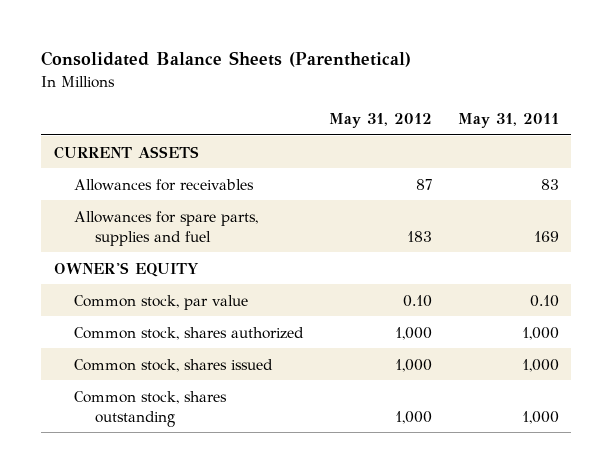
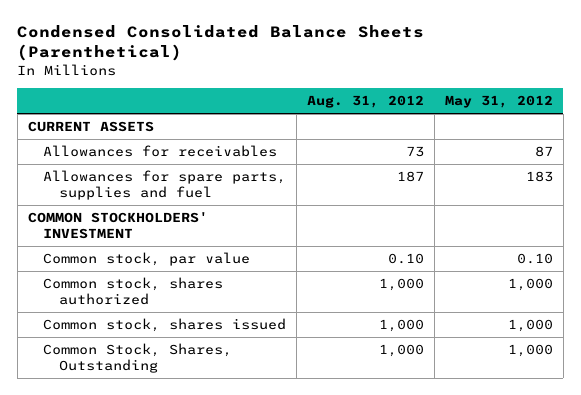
- Consolidated Balance Sheets (Parenthetical)
+ Condensed Consolidated Balance Sheets (Parenthetical)
- | May 31, 2012 | May 31, 2011
+ | Aug. 31, 2012 | May 31, 2012
- OWNER'S EQUITY
+ COMMON STOCKHOLDERS' INVESTMENT
- Common stock, shares outstanding | 1,000 | 1,000
+ Common Stock, Shares, Outstanding | 1,000 | 1,000

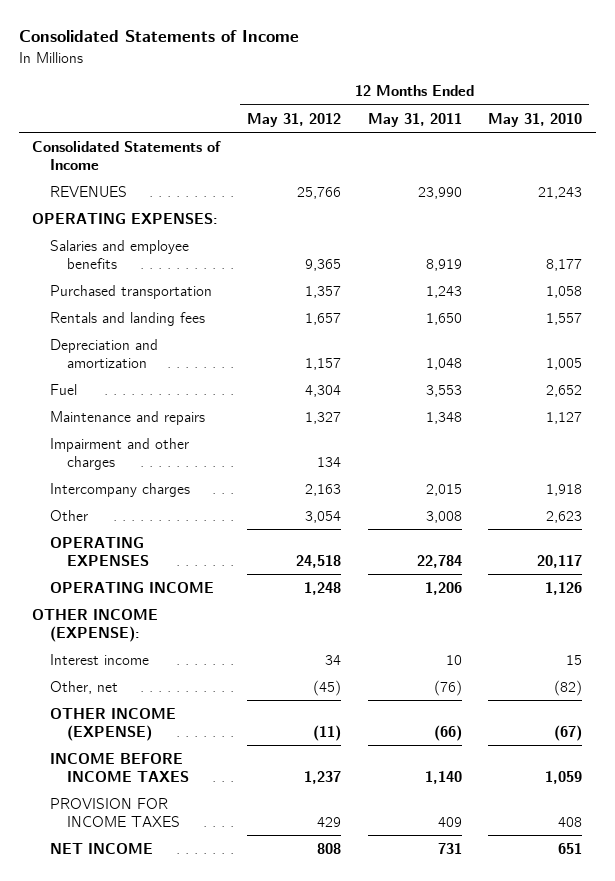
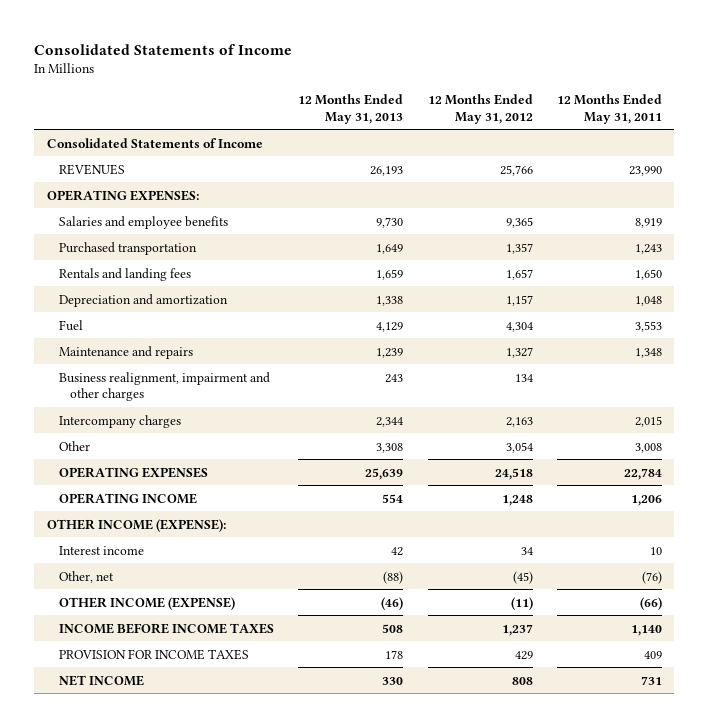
- | 12 Months Ended May 31, 2012 | 12 Months Ended May 31, 2011 | 12 Months Ended May 31, 2010
+ | 12 Months Ended May 31, 2013 | 12 Months Ended May 31, 2012 | 12 Months Ended May 31, 2011
- Impairment and other charges | 134 | |
+ Business realignment, impairment and other charges | 243 | 134 |

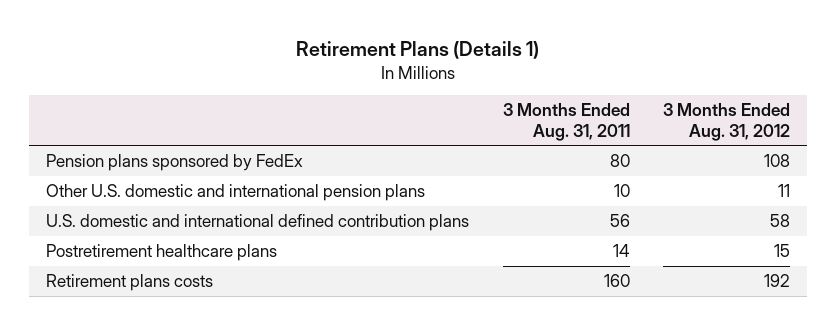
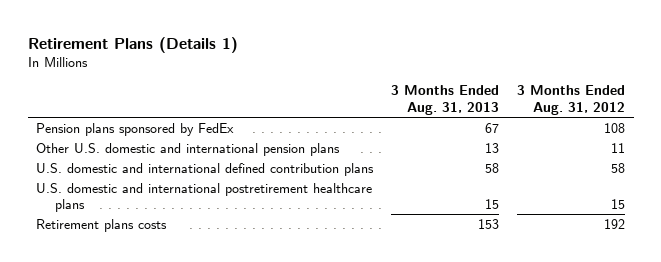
- | 3 Months Ended Aug. 31, 2011 | 3 Months Ended Aug. 31, 2012
+ | 3 Months Ended Aug. 31, 2013 | 3 Months Ended Aug. 31, 2012
- Postretirement healthcare plans | 14 | 15
+ U.S. domestic and international postretirement healthcare plans | 15 | 15

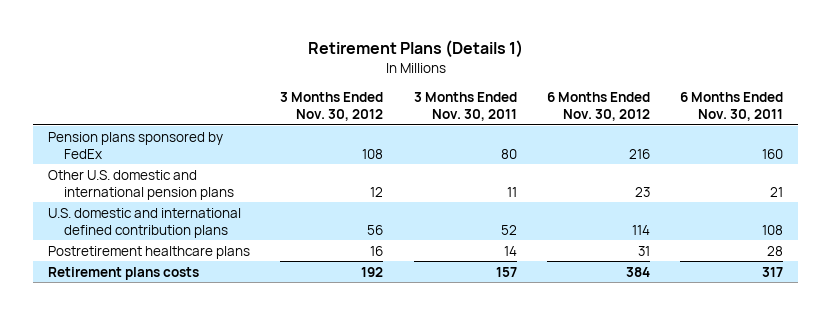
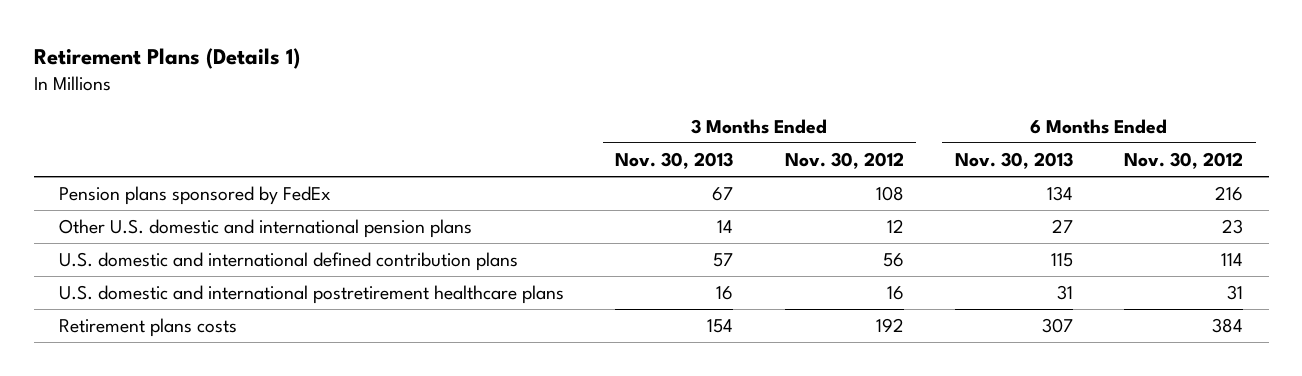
- | 3 Months Ended Nov. 30, 2012 | 3 Months Ended Nov. 30, 2011 | 6 Months Ended Nov. 30, 2012 | 6 Months Ended Nov. 30, 2011
+ | 3 Months Ended Nov. 30, 2013 | 3 Months Ended Nov. 30, 2012 | 6 Months Ended Nov. 30, 2013 | 6 Months Ended Nov. 30, 2012
- Postretirement healthcare plans | 16 | 14 | 31 | 28
+ U.S. domestic and international postretirement healthcare plans | 16 | 16 | 31 | 31

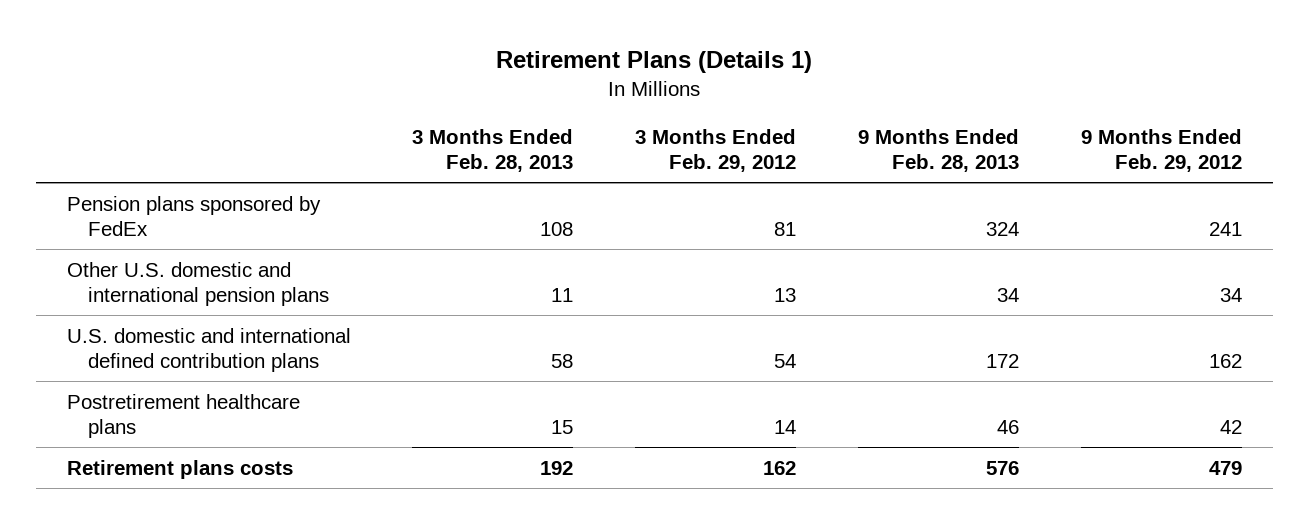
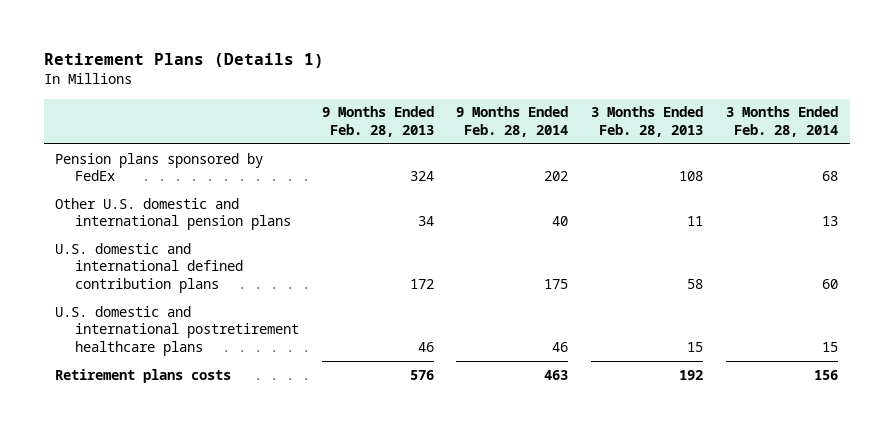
- | 3 Months Ended Feb. 28, 2013 | 3 Months Ended Feb. 29, 2012 | 9 Months Ended Feb. 28, 2013 | 9 Months Ended Feb. 29, 2012
+ | 9 Months Ended Feb. 28, 2013 | 9 Months Ended Feb. 28, 2014 | 3 Months Ended Feb. 28, 2013 | 3 Months Ended Feb. 28, 2014
- Postretirement healthcare plans | 15 | 14 | 46 | 42
+ U.S. domestic and international postretirement healthcare plans | 46 | 46 | 15 | 15

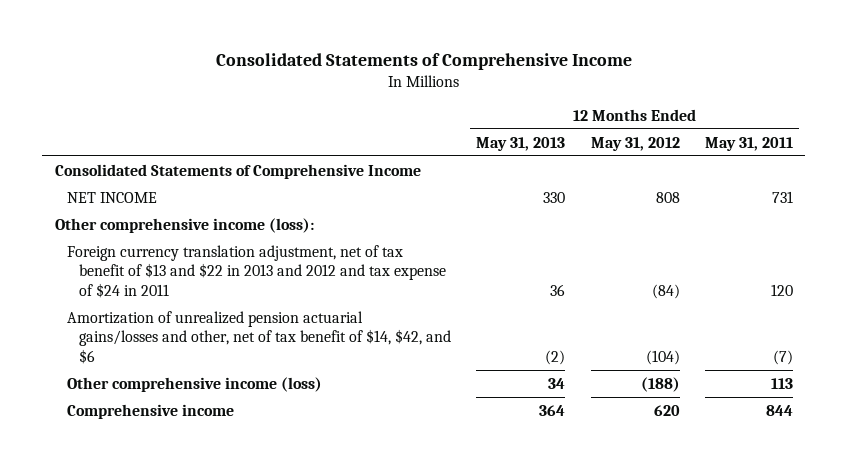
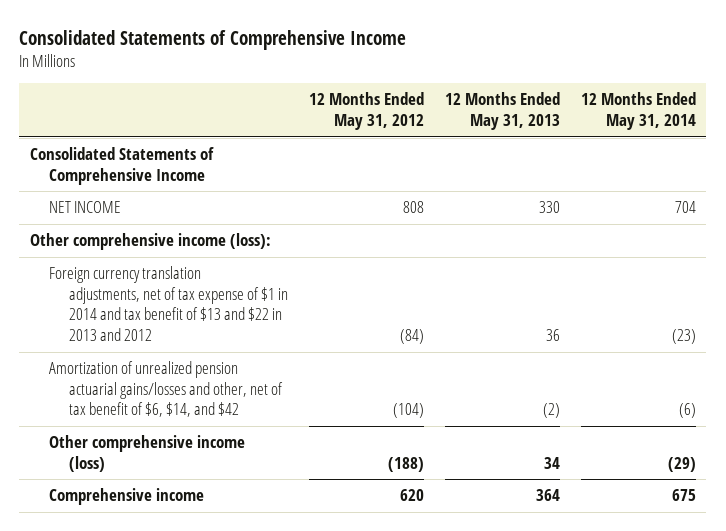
- | 12 Months Ended May 31, 2013 | 12 Months Ended May 31, 2012 | 12 Months Ended May 31, 2011
+ | 12 Months Ended May 31, 2012 | 12 Months Ended May 31, 2013 | 12 Months Ended May 31, 2014
- Foreign currency translation adjustment, net of tax benefit of $13 and $22 in 2013 and 2012 and tax expense of $24 in 2011 | 36 | (84) | 120
- Amortization of unrealized pension actuarial gains/losses and other, net of tax benefit of $14, $42, and $6 | (2) | (104) | (7)
+ Foreign currency translation adjustments, net of tax expense of $1 in 2014 and tax benefit of $13 and $22 in 2013 and 2012 | (84) | 36 | (23)
+ Amortization of unrealized pension actuarial gains/losses and other, net of tax benefit of $6, $14, and $42 | (104) | (2) | (6)

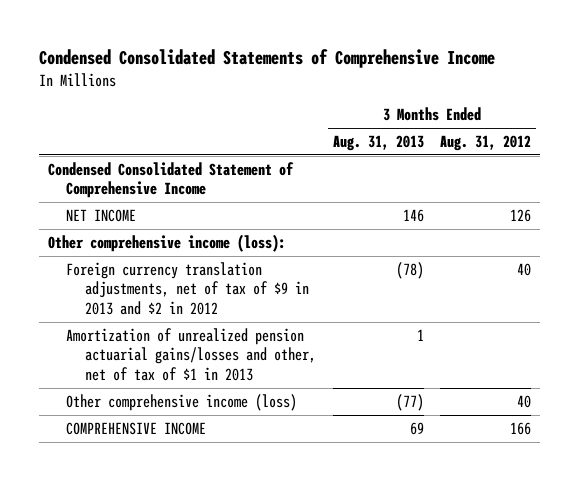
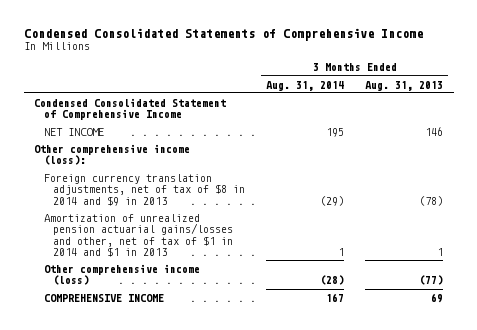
- | 3 Months Ended Aug. 31, 2013 | 3 Months Ended Aug. 31, 2012
+ | 3 Months Ended Aug. 31, 2014 | 3 Months Ended Aug. 31, 2013
- Foreign currency translation adjustments, net of tax of $9 in 2013 and $2 in 2012 | (78) | 40
- Amortization of unrealized pension actuarial gains/losses and other, net of tax of $1 in 2013 | 1 |
+ Foreign currency translation adjustments, net of tax of $8 in 2014 and $9 in 2013 | (29) | (78)
+ Amortization of unrealized pension actuarial gains/losses and other, net of tax of $1 in 2014 and $1 in 2013 | 1 | 1

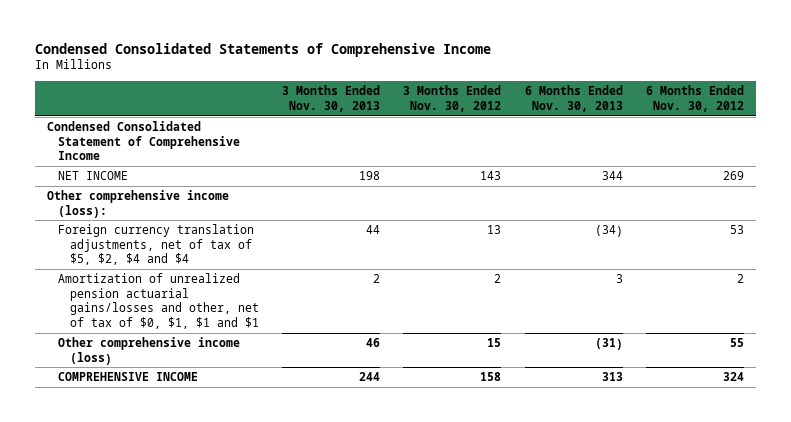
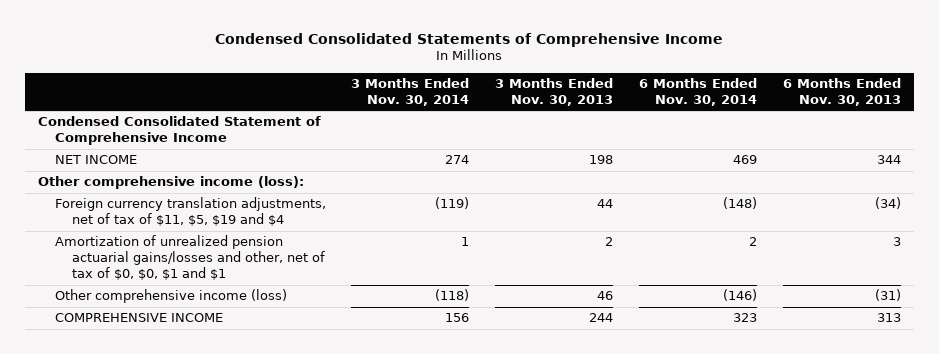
- | 3 Months Ended Nov. 30, 2013 | 3 Months Ended Nov. 30, 2012 | 6 Months Ended Nov. 30, 2013 | 6 Months Ended Nov. 30, 2012
+ | 3 Months Ended Nov. 30, 2014 | 3 Months Ended Nov. 30, 2013 | 6 Months Ended Nov. 30, 2014 | 6 Months Ended Nov. 30, 2013
- Foreign currency translation adjustments, net of tax of $5, $2, $4 and $4 | 44 | 13 | (34) | 53
- Amortization of unrealized pension actuarial gains/losses and other, net of tax of $0, $1, $1 and $1 | 2 | 2 | 3 | 2
+ Foreign currency translation adjustments, net of tax of $11, $5, $19 and $4 | (119) | 44 | (148) | (34)
+ Amortization of unrealized pension actuarial gains/losses and other, net of tax of $0, $0, $1 and $1 | 1 | 2 | 2 | 3

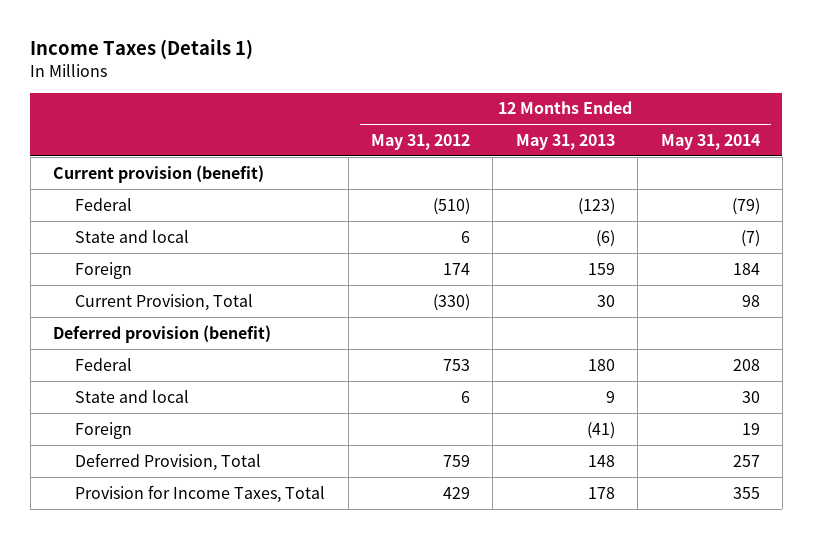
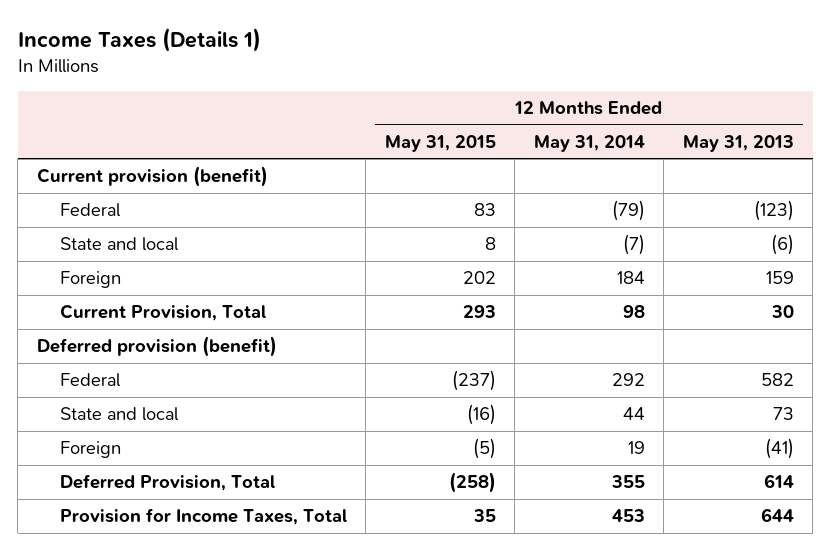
- | 12 Months Ended May 31, 2012 | 12 Months Ended May 31, 2013 | 12 Months Ended May 31, 2014
+ | 12 Months Ended May 31, 2015 | 12 Months Ended May 31, 2014 | 12 Months Ended May 31, 2013
- Federal | 753 | 180 | 208
- State and local | 6 | 9 | 30
+ Federal | (237) | 292 | 582
+ State and local | (16) | 44 | 73
- Deferred Provision, Total | 759 | 148 | 257
- Provision for Income Taxes, Total | 429 | 178 | 355
+ Deferred Provision, Total | (258) | 355 | 614
+ Provision for Income Taxes, Total | 35 | 453 | 644

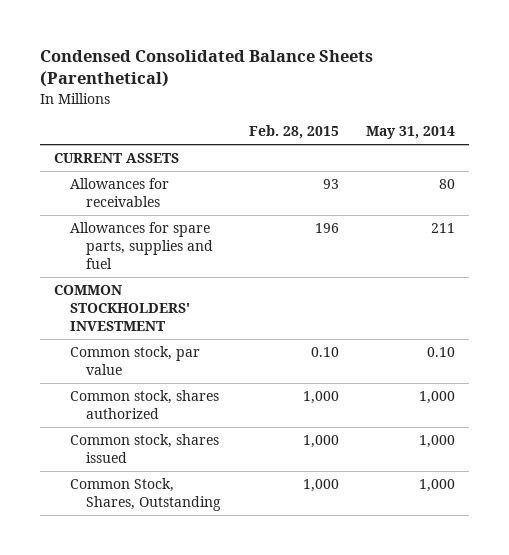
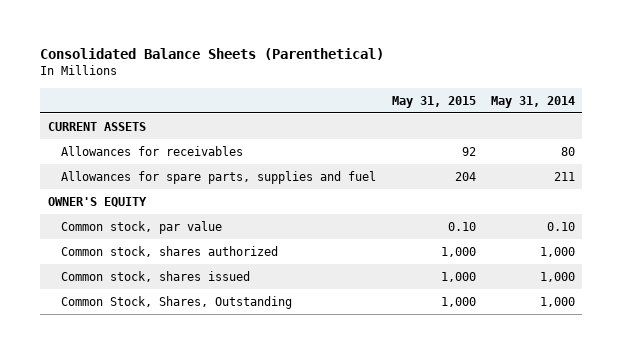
- Condensed Consolidated Balance Sheets (Parenthetical)
+ Consolidated Balance Sheets (Parenthetical)
- | Feb. 28, 2015 | May 31, 2014
+ | May 31, 2015 | May 31, 2014
- COMMON STOCKHOLDERS' INVESTMENT
+ OWNER'S EQUITY

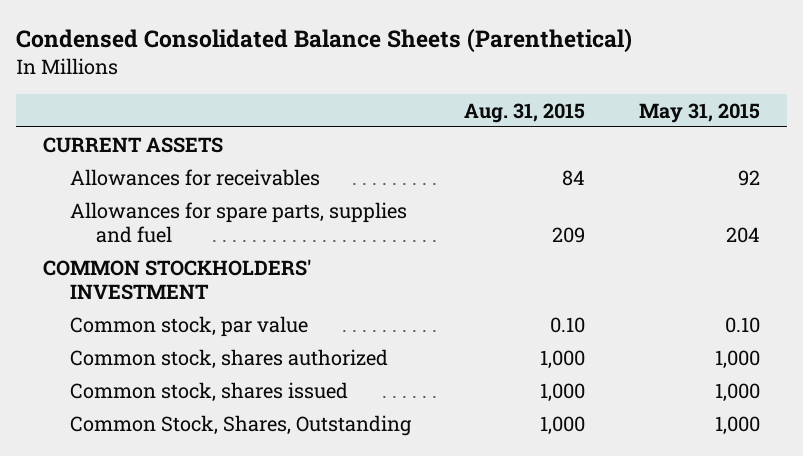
- Consolidated Balance Sheets (Parenthetical)
+ Condensed Consolidated Balance Sheets (Parenthetical)
- | May 31, 2015 | May 31, 2014
+ | Aug. 31, 2015 | May 31, 2015
- OWNER'S EQUITY
+ COMMON STOCKHOLDERS' INVESTMENT

